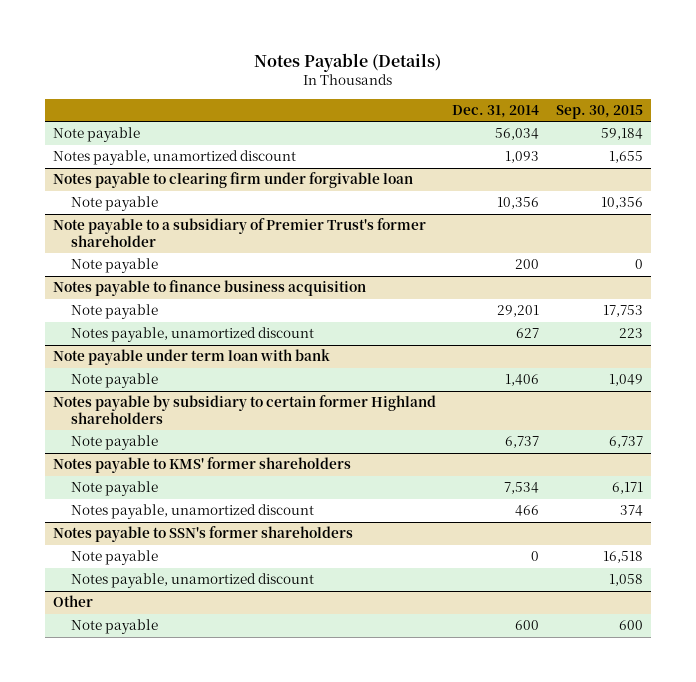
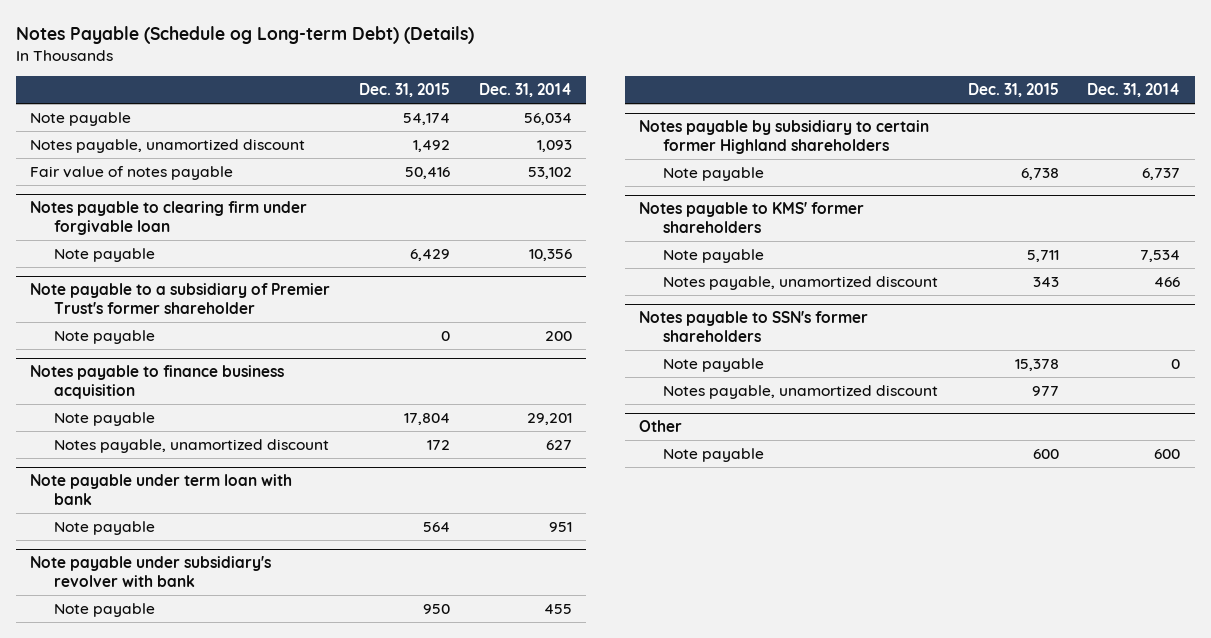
- Notes Payable (Details)
+ Notes Payable (Schedule og Long-term Debt) (Details)
- | Dec. 31, 2014 | Sep. 30, 2015
+ | Dec. 31, 2015 | Dec. 31, 2014
+ Fair value of notes payable | 50,416 | 53,102
@ Note payable under term loan with bank
- Note payable | 1,406 | 1,049
+ Note payable | 564 | 951
+ Note payable under subsidiary's revolver with bank
+ Note payable | 950 | 455

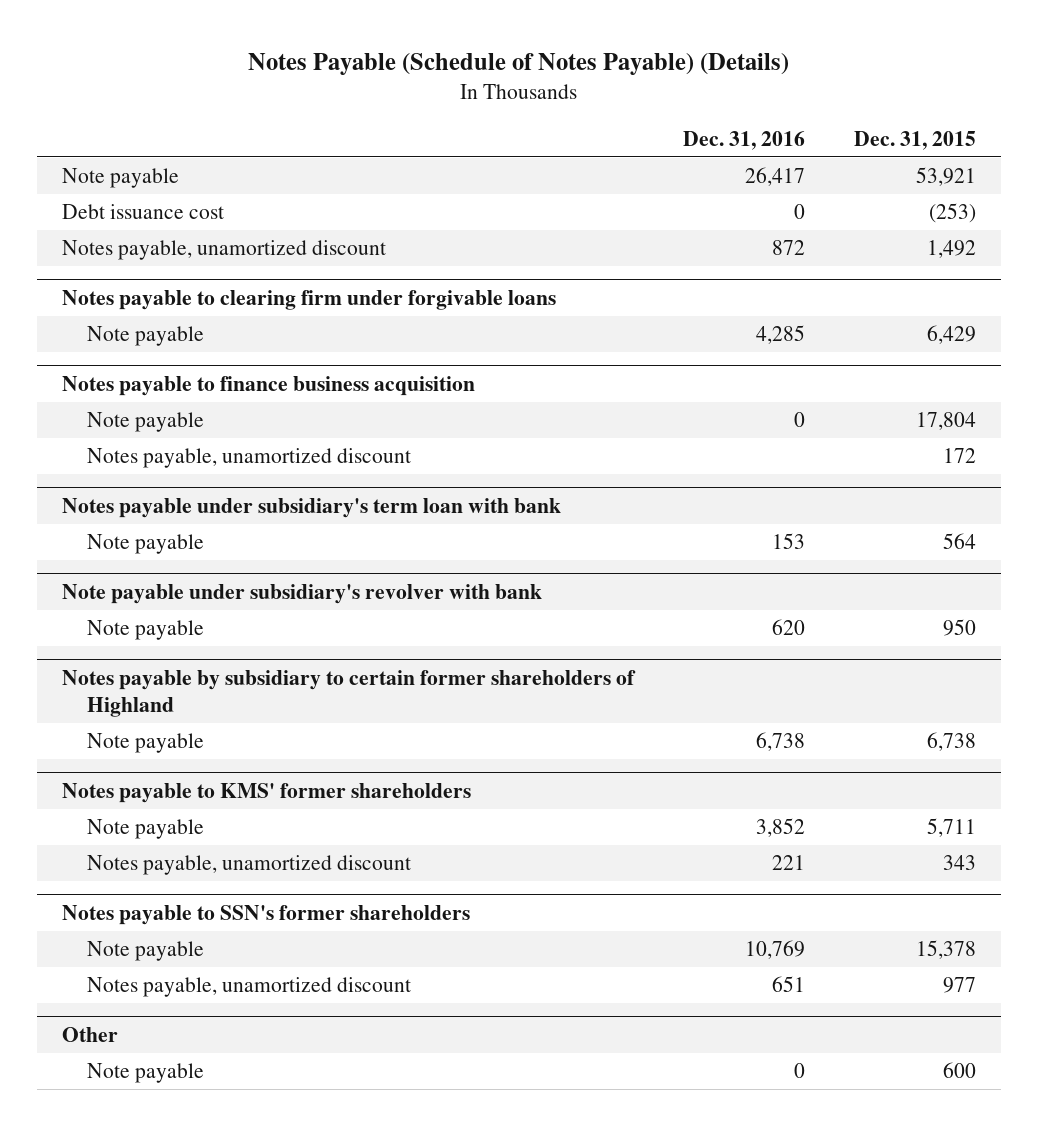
- Notes Payable (Schedule og Long-term Debt) (Details)
+ Notes Payable (Schedule of Notes Payable) (Details)
- | Dec. 31, 2015 | Dec. 31, 2014
+ | Dec. 31, 2016 | Dec. 31, 2015
- Note payable | 54,174 | 56,034
+ Note payable | 26,417 | 53,921
+ Debt issuance cost | 0 | (253)
- Fair value of notes payable | 50,416 | 53,102
- Notes payable to clearing firm under forgivable loan
+ Notes payable to clearing firm under forgivable loans
- Note payable to a subsidiary of Premier Trust's former shareholder
- Note payable | 0 | 200
- Note payable under term loan with bank
+ Notes payable under subsidiary's term loan with bank
- Notes payable by subsidiary to certain former Highland shareholders
+ Notes payable by subsidiary to certain former shareholders of Highland

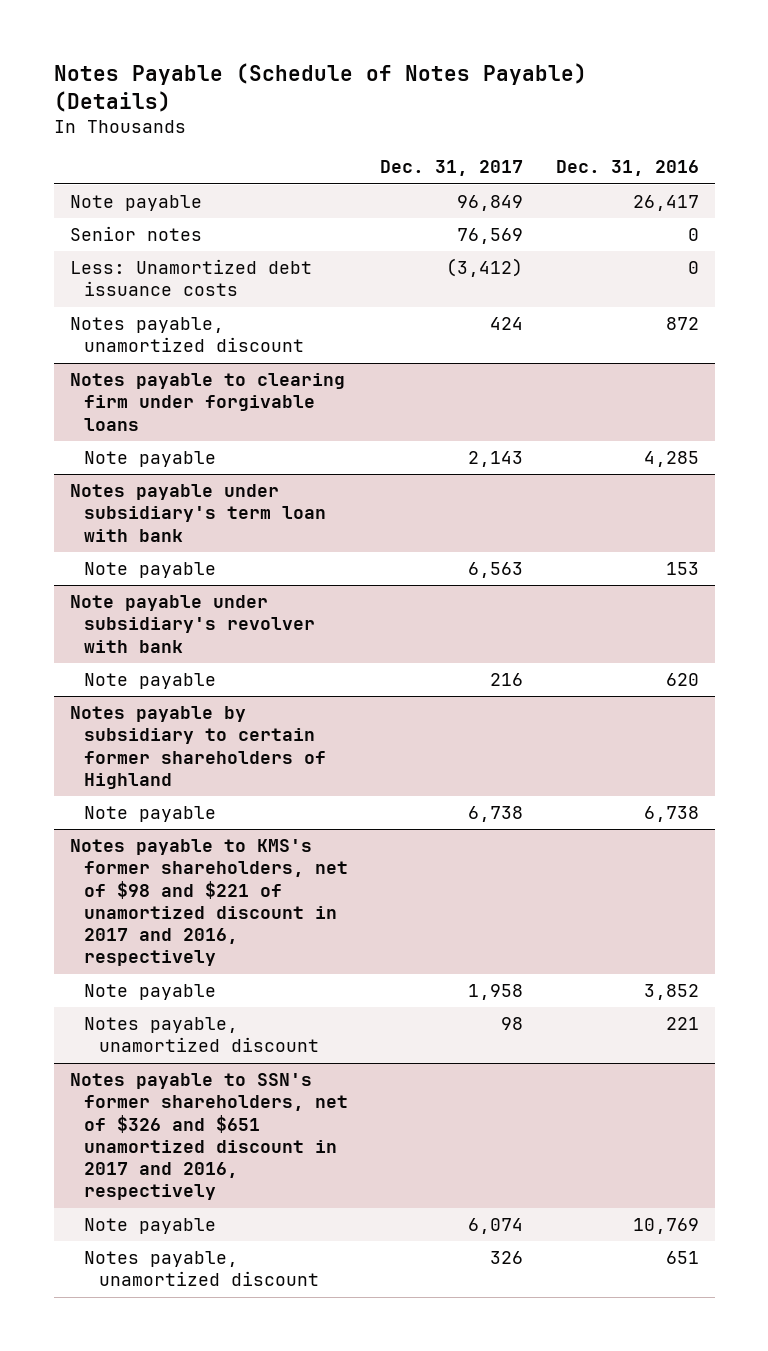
- | Dec. 31, 2016 | Dec. 31, 2015
+ | Dec. 31, 2017 | Dec. 31, 2016
- Debt issuance cost | 0 | (253)
+ Senior notes | 76,569 | 0
+ Less: Unamortized debt issuance costs | (3,412) | 0
- Notes payable to finance business acquisition
- Note payable | 0 | 17,804
- Notes payable, unamortized discount | | 172
- Notes payable to KMS' former shareholders
+ Notes payable to KMS's former shareholders, net of $98 and $221 of unamortized discount in 2017 and 2016, respectively
- Notes payable to SSN's former shareholders
+ Notes payable to SSN's former shareholders, net of $326 and $651 unamortized discount in 2017 and 2016, respectively
- Other
- Note payable | 0 | 600

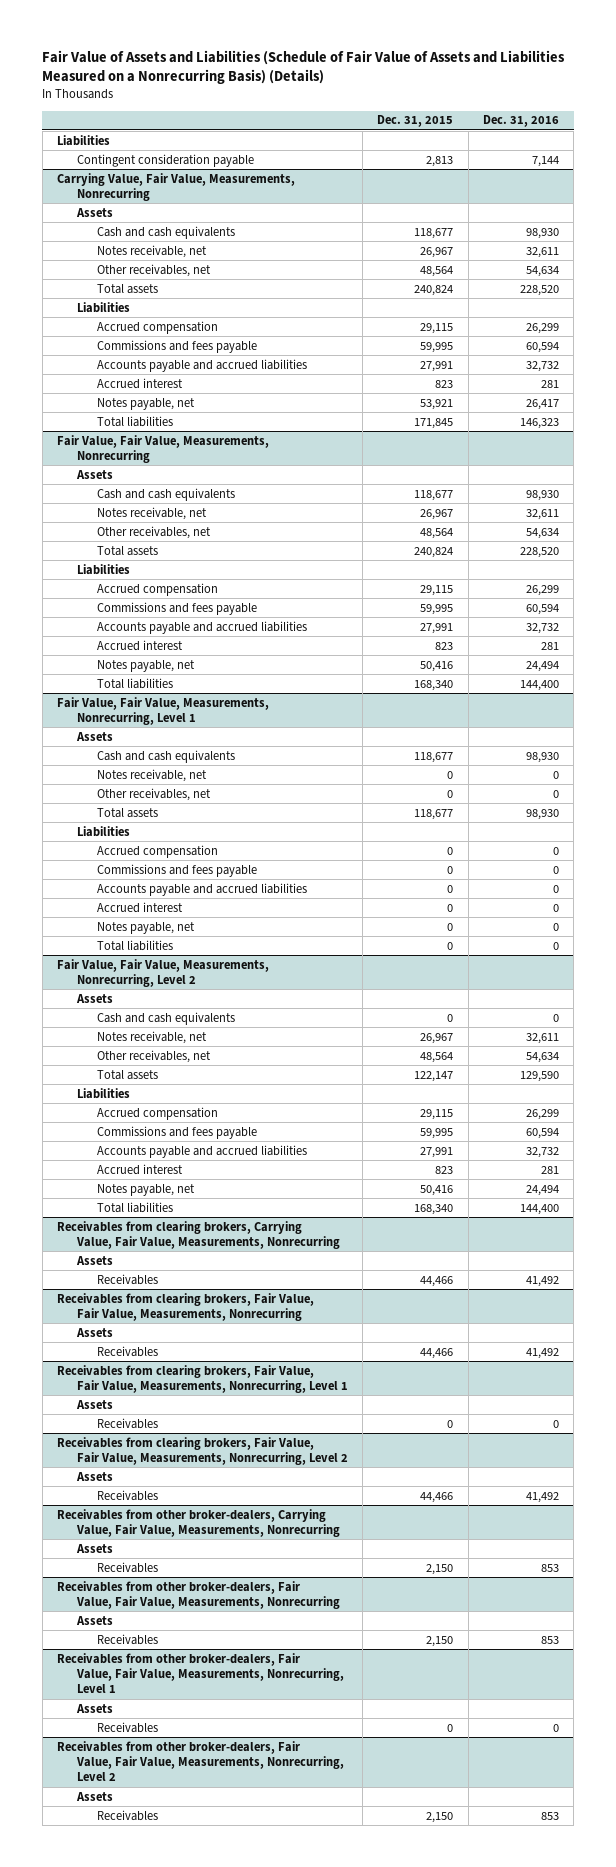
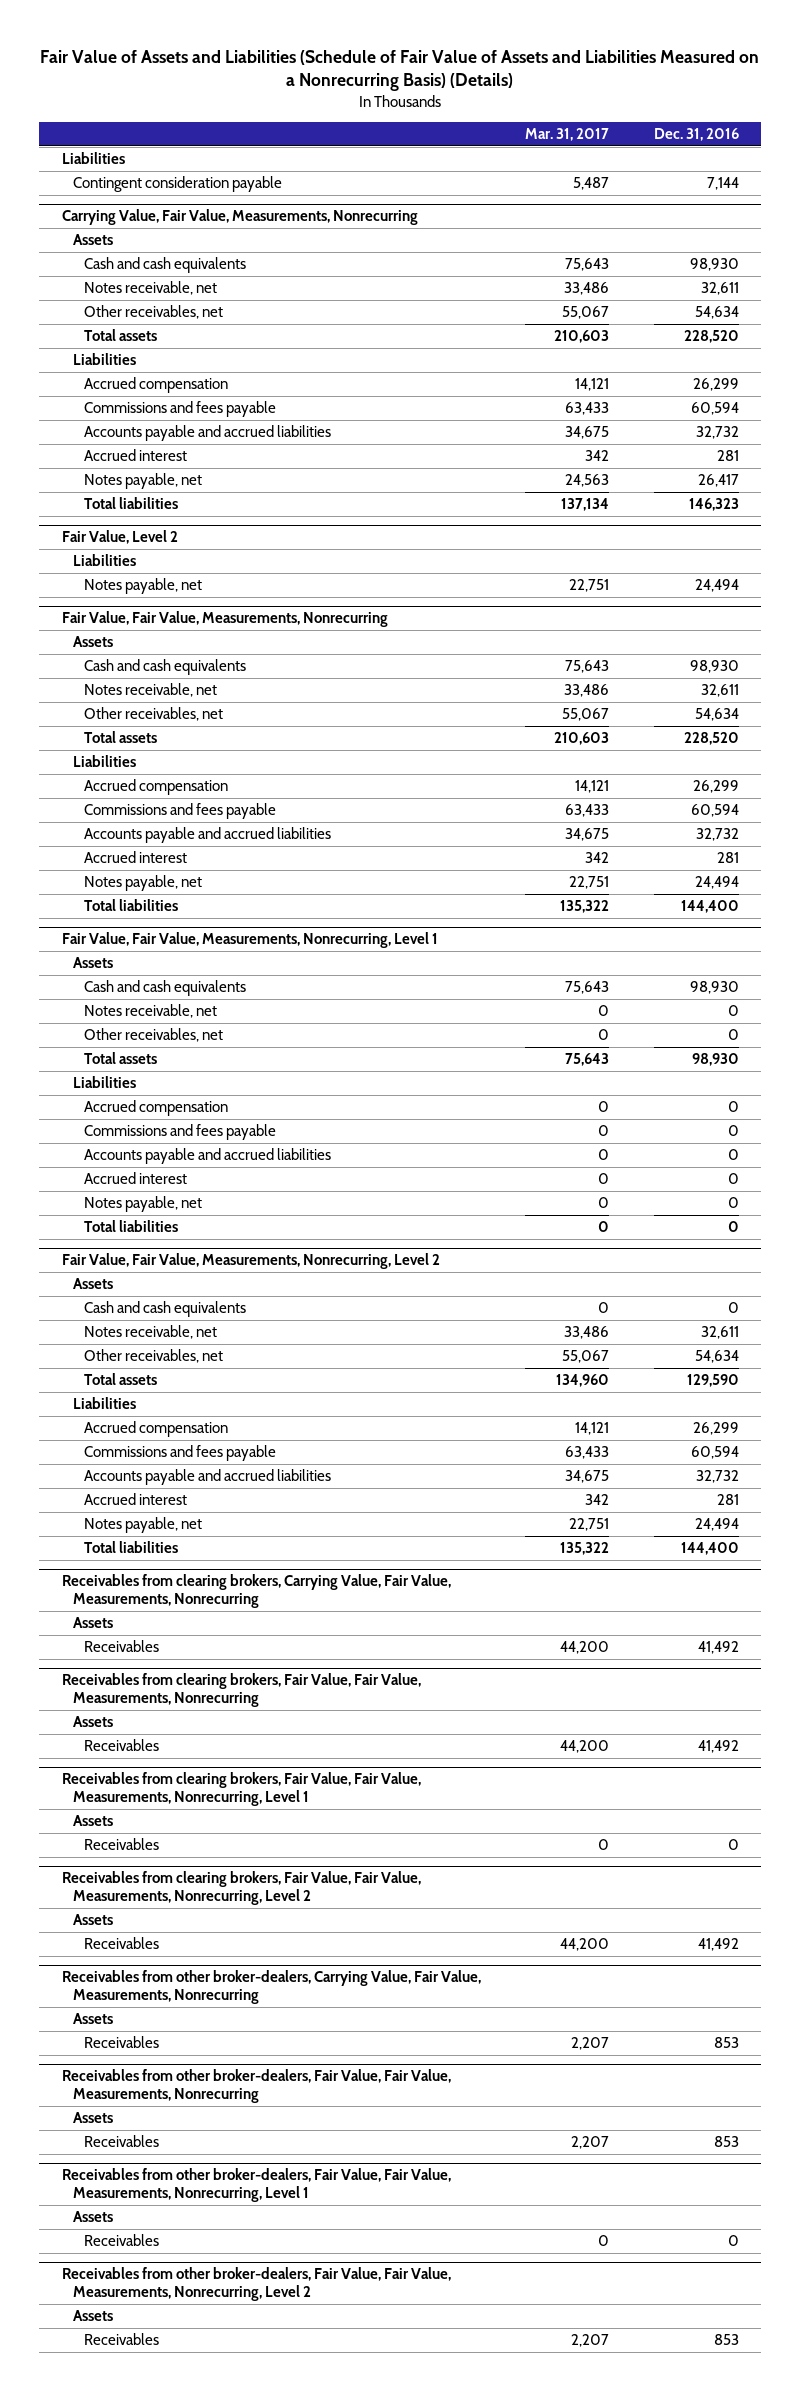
- | Dec. 31, 2015 | Dec. 31, 2016
+ | Mar. 31, 2017 | Dec. 31, 2016
+ Fair Value, Level 2
+ Liabilities
+ Notes payable, net | 22,751 | 24,494

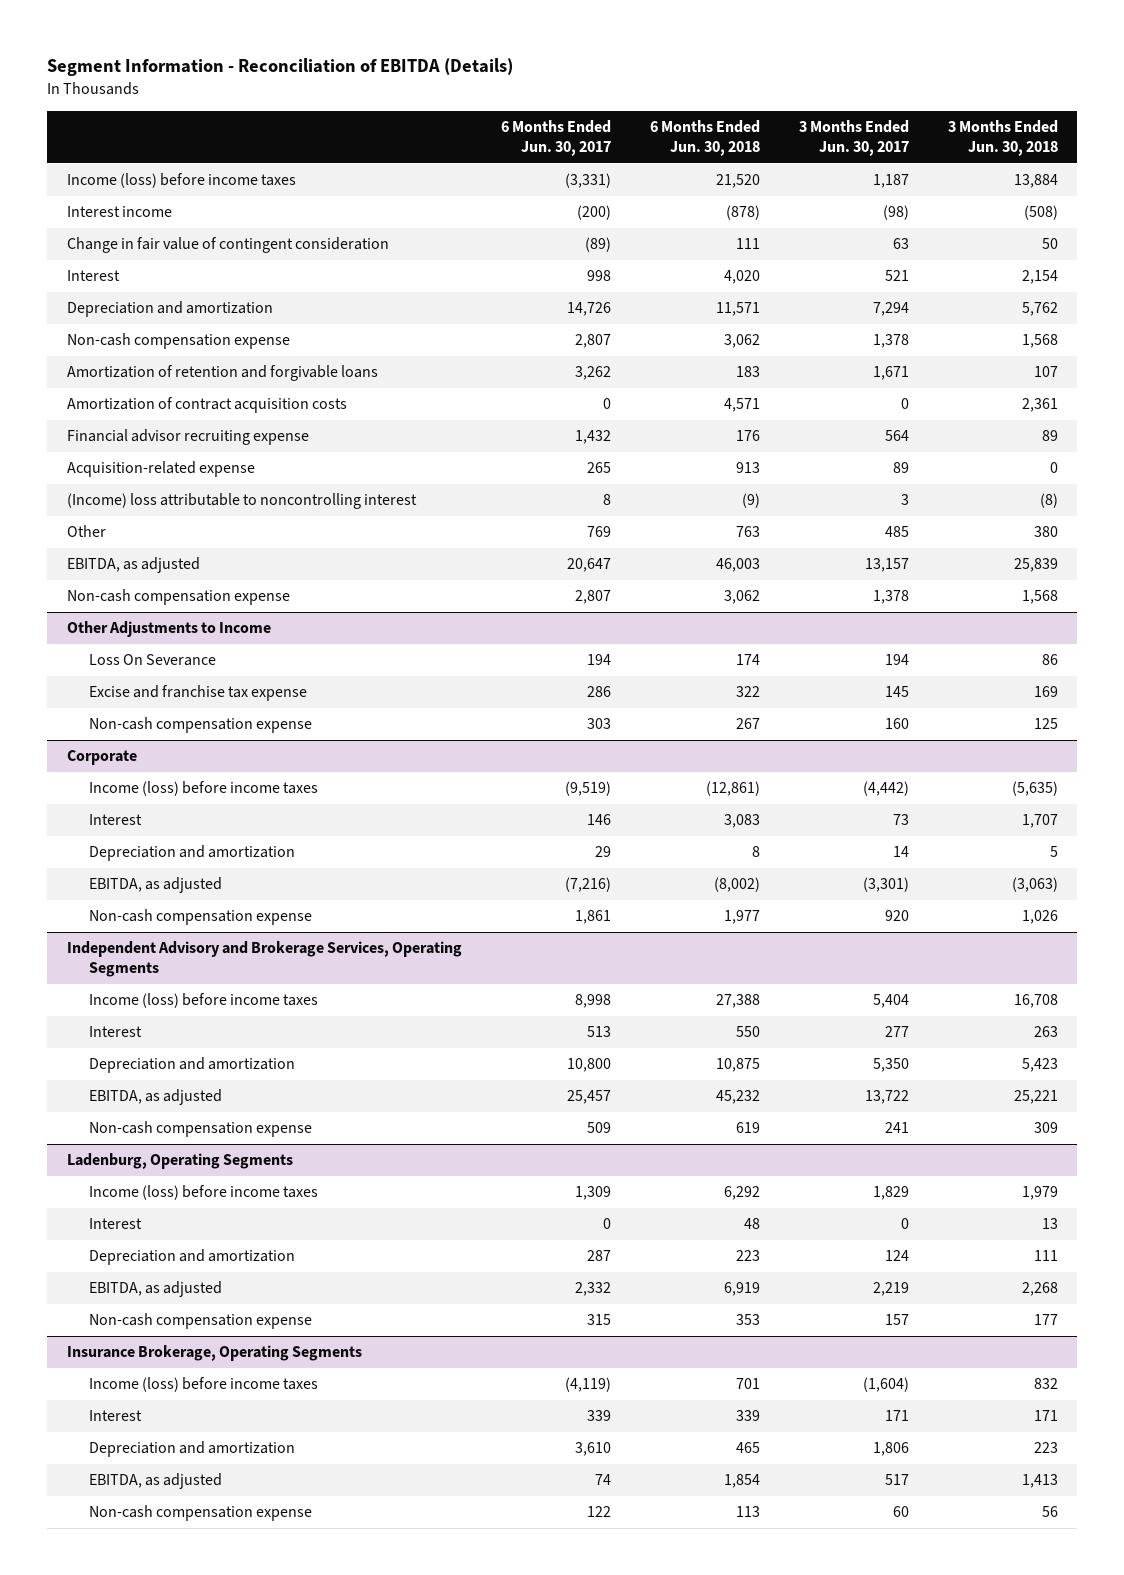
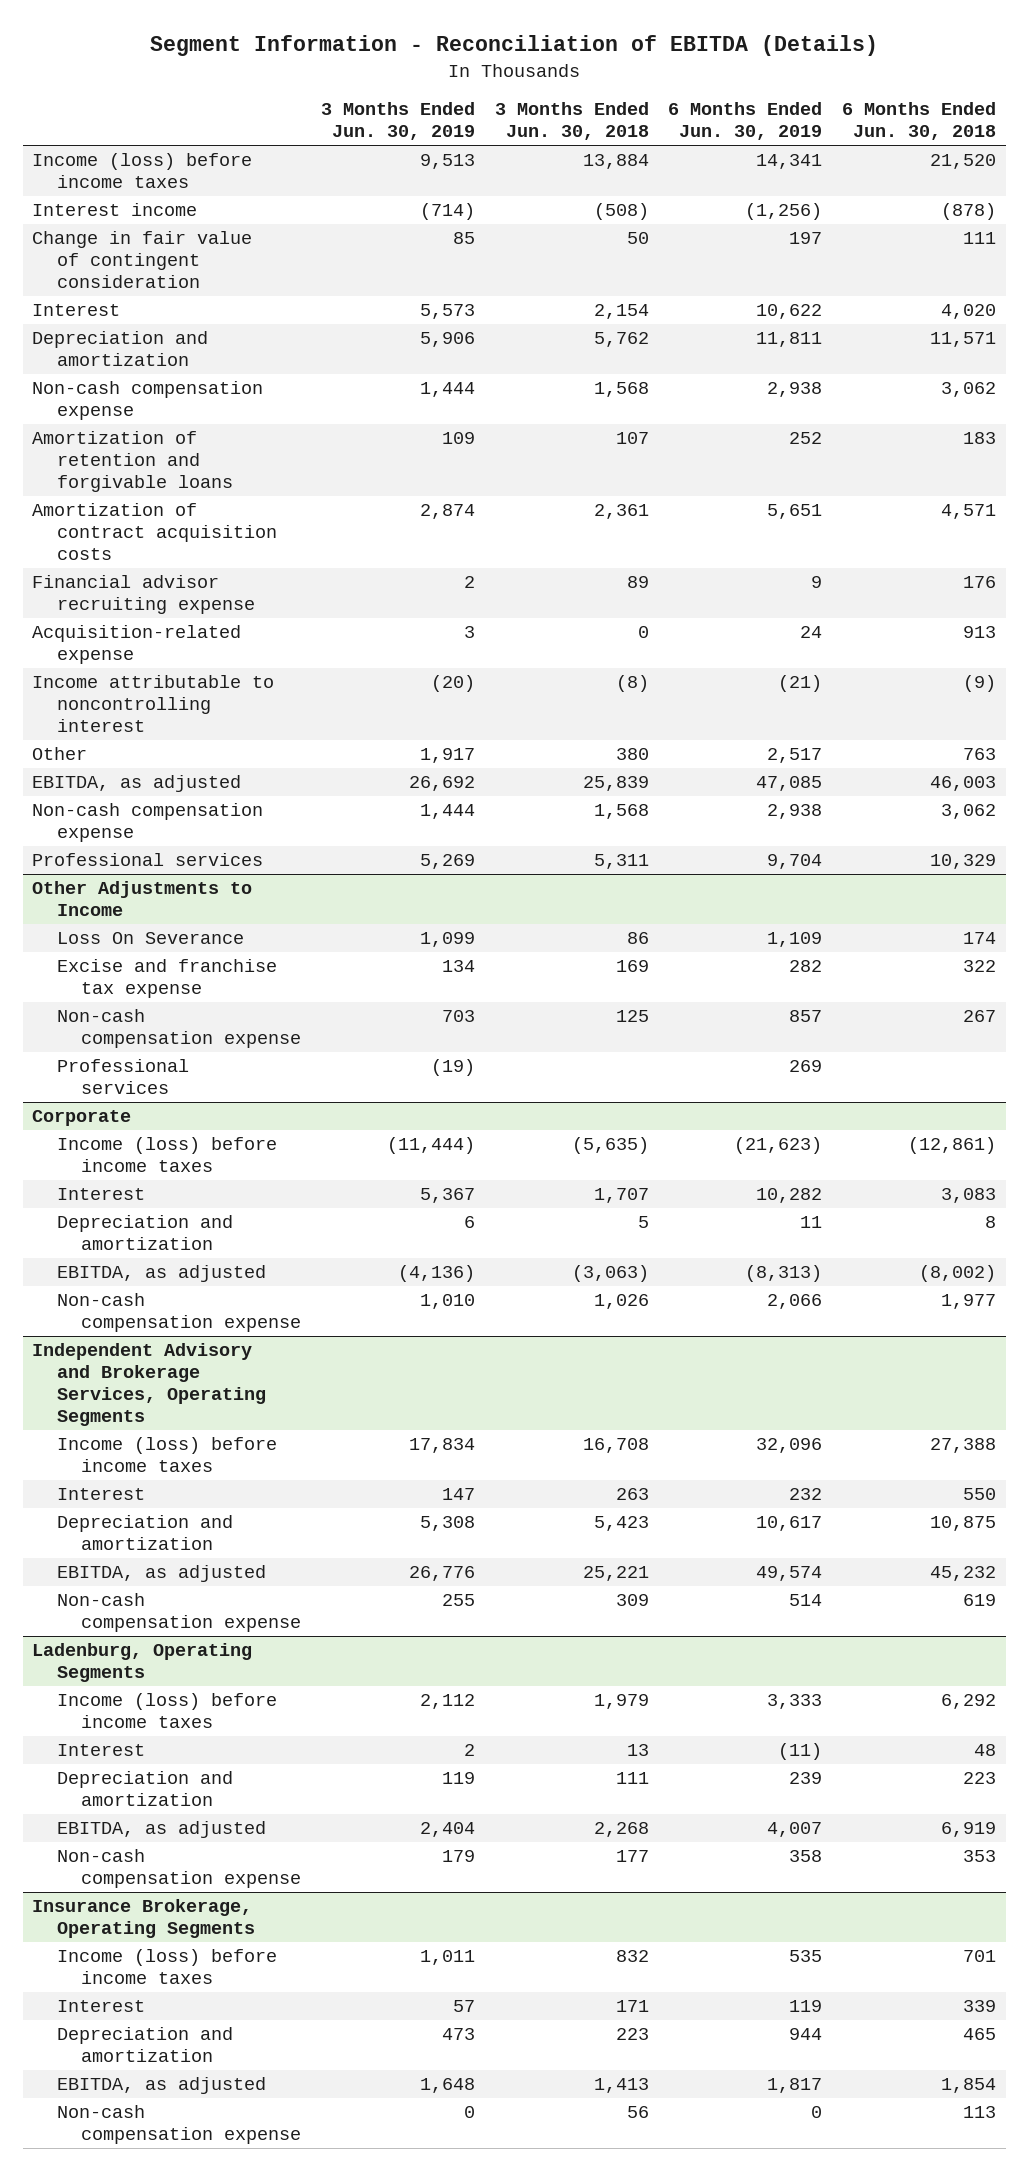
- | 6 Months Ended Jun. 30, 2017 | 6 Months Ended Jun. 30, 2018 | 3 Months Ended Jun. 30, 2017 | 3 Months Ended Jun. 30, 2018
+ | 3 Months Ended Jun. 30, 2019 | 3 Months Ended Jun. 30, 2018 | 6 Months Ended Jun. 30, 2019 | 6 Months Ended Jun. 30, 2018
- (Income) loss attributable to noncontrolling interest | 8 | (9) | 3 | (8)
+ Income attributable to noncontrolling interest | (20) | (8) | (21) | (9)
+ Professional services | 5,269 | 5,311 | 9,704 | 10,329
@ Other Adjustments to Income
+ Professional services | (19) | | 269 |

